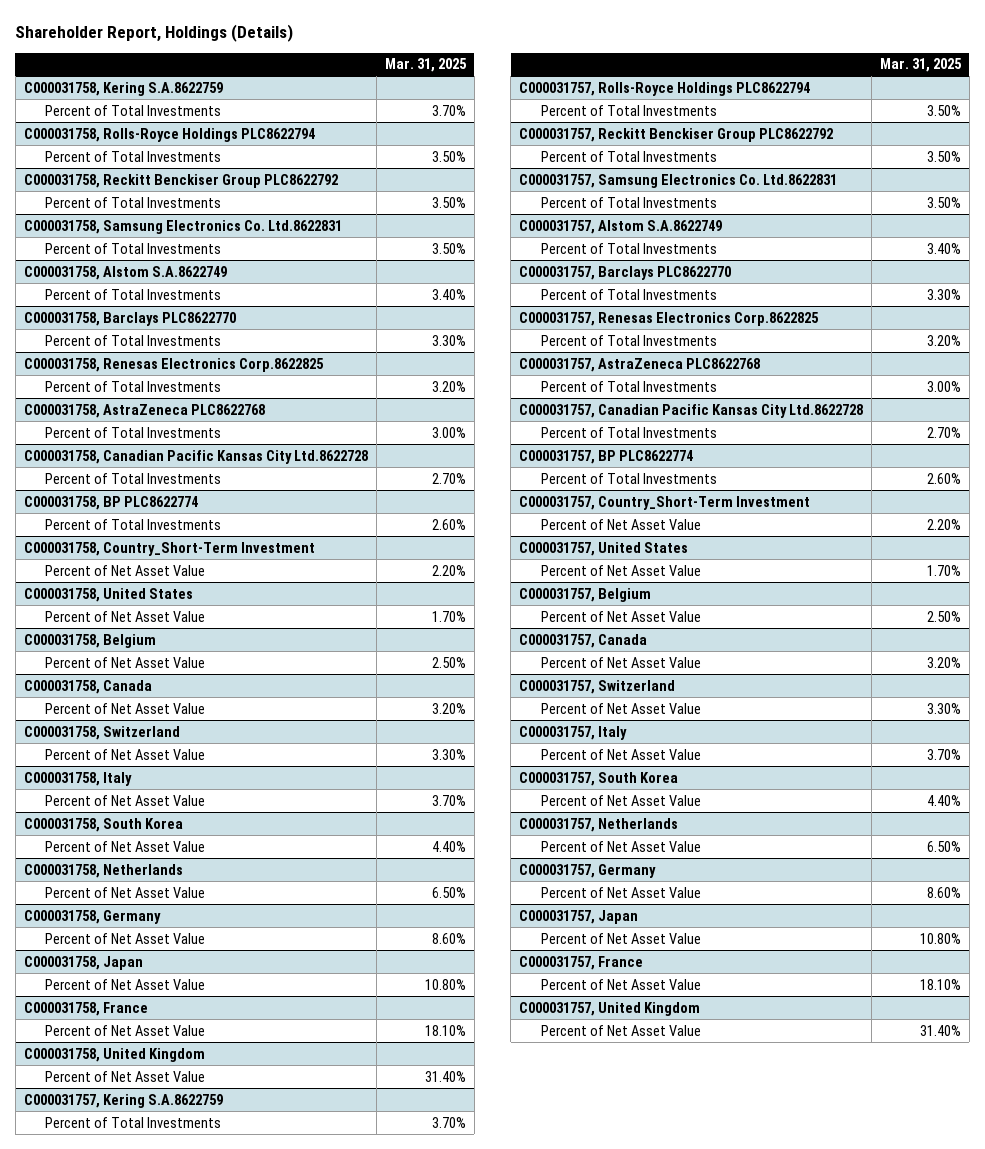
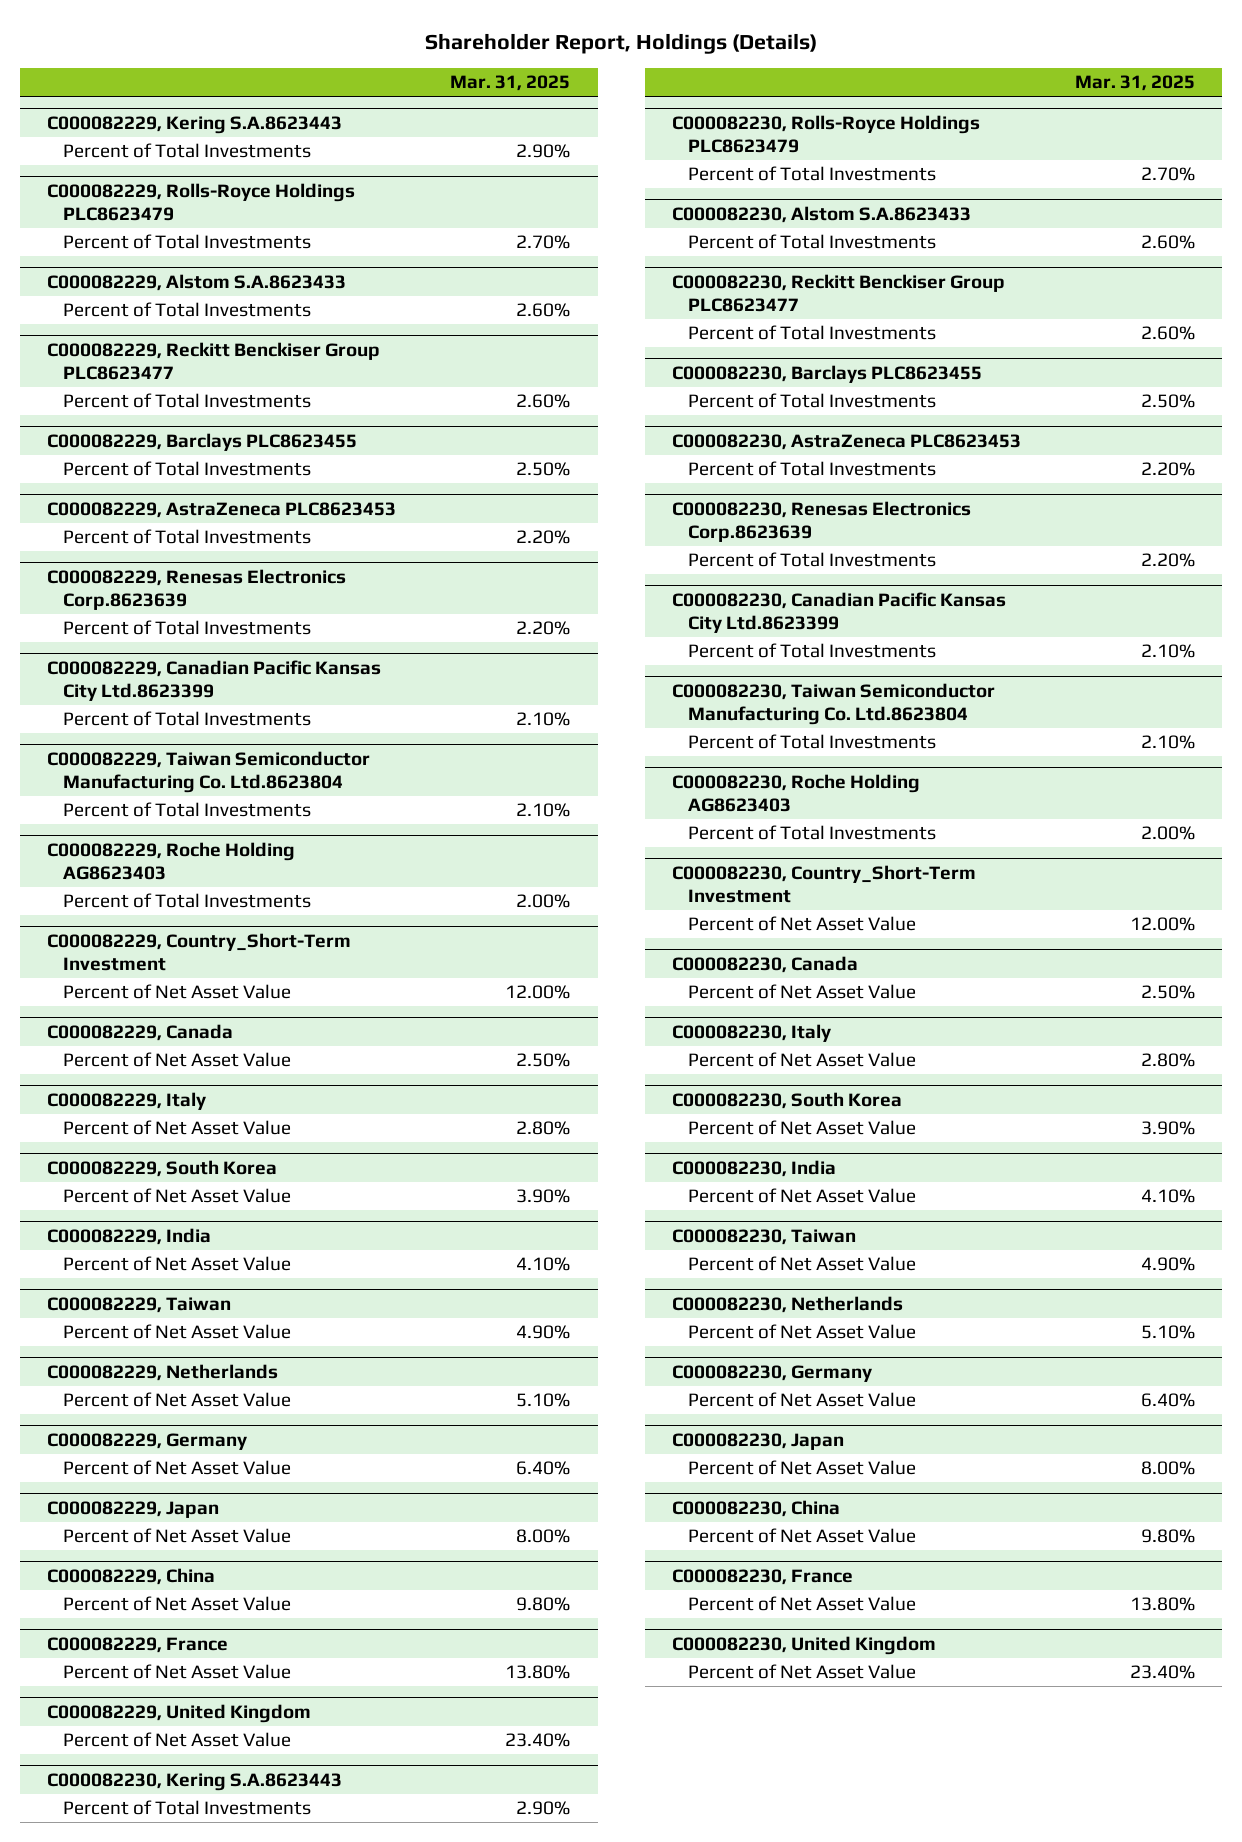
- C000031758, Kering S.A.8622759
- Percent of Total Investments | 3.70%
- C000031758, Rolls-Royce Holdings PLC8622794
- Percent of Total Investments | 3.50%
- C000031758, Reckitt Benckiser Group PLC8622792
- Percent of Total Investments | 3.50%
- C000031758, Samsung Electronics Co. Ltd.8622831
- Percent of Total Investments | 3.50%
- C000031758, Alstom S.A.8622749
- Percent of Total Investments | 3.40%
- C000031758, Barclays PLC8622770
- Percent of Total Investments | 3.30%
- C000031758, Renesas Electronics Corp.8622825
- Percent of Total Investments | 3.20%
- C000031758, AstraZeneca PLC8622768
- Percent of Total Investments | 3.00%
- C000031758, Canadian Pacific Kansas City Ltd.8622728
+ C000082229, Kering S.A.8623443
+ Percent of Total Investments | 2.90%
+ C000082229, Rolls-Royce Holdings PLC8623479
- C000031758, BP PLC8622774
+ C000082229, Alstom S.A.8623433
- C000031758, Country_Short-Term Investment
- Percent of Net Asset Value | 2.20%
- C000031758, United States
- Percent of Net Asset Value | 1.70%
- C000031758, Belgium
+ C000082229, Reckitt Benckiser Group PLC8623477
+ Percent of Total Investments | 2.60%
+ C000082229, Barclays PLC8623455
+ Percent of Total Investments | 2.50%
+ C000082229, AstraZeneca PLC8623453
+ Percent of Total Investments | 2.20%
+ C000082229, Renesas Electronics Corp.8623639
+ Percent of Total Investments | 2.20%
+ C000082229, Canadian Pacific Kansas City Ltd.8623399
+ Percent of Total Investments | 2.10%
+ C000082229, Taiwan Semiconductor Manufacturing Co. Ltd.8623804
+ Percent of Total Investments | 2.10%
+ C000082229, Roche Holding AG8623403
+ Percent of Total Investments | 2.00%
+ C000082229, Country_Short-Term Investment
+ Percent of Net Asset Value | 12.00%
+ C000082229, Canada
- C000031758, Canada
- Percent of Net Asset Value | 3.20%
- C000031758, Switzerland
- Percent of Net Asset Value | 3.30%
- C000031758, Italy
- Percent of Net Asset Value | 3.70%
- C000031758, South Korea
- Percent of Net Asset Value | 4.40%
- C000031758, Netherlands
- Percent of Net Asset Value | 6.50%
- C000031758, Germany
- Percent of Net Asset Value | 8.60%
- C000031758, Japan
- Percent of Net Asset Value | 10.80%
- C000031758, France
- Percent of Net Asset Value | 18.10%
- C000031758, United Kingdom
- Percent of Net Asset Value | 31.40%
- C000031757, Kering S.A.8622759
- Percent of Total Investments | 3.70%
- C000031757, Rolls-Royce Holdings PLC8622794
- Percent of Total Investments | 3.50%
- C000031757, Reckitt Benckiser Group PLC8622792
- Percent of Total Investments | 3.50%
- C000031757, Samsung Electronics Co. Ltd.8622831
- Percent of Total Investments | 3.50%
- C000031757, Alstom S.A.8622749
- Percent of Total Investments | 3.40%
- C000031757, Barclays PLC8622770
- Percent of Total Investments | 3.30%
- C000031757, Renesas Electronics Corp.8622825
- Percent of Total Investments | 3.20%
- C000031757, AstraZeneca PLC8622768
- Percent of Total Investments | 3.00%
- C000031757, Canadian Pacific Kansas City Ltd.8622728
+ C000082229, Italy
+ Percent of Net Asset Value | 2.80%
+ C000082229, South Korea
+ Percent of Net Asset Value | 3.90%
+ C000082229, India
+ Percent of Net Asset Value | 4.10%
+ C000082229, Taiwan
+ Percent of Net Asset Value | 4.90%
+ C000082229, Netherlands
+ Percent of Net Asset Value | 5.10%
+ C000082229, Germany
+ Percent of Net Asset Value | 6.40%
+ C000082229, Japan
+ Percent of Net Asset Value | 8.00%
+ C000082229, China
+ Percent of Net Asset Value | 9.80%
+ C000082229, France
+ Percent of Net Asset Value | 13.80%
+ C000082229, United Kingdom
+ Percent of Net Asset Value | 23.40%
+ C000082230, Kering S.A.8623443
+ Percent of Total Investments | 2.90%
+ C000082230, Rolls-Royce Holdings PLC8623479
- C000031757, BP PLC8622774
+ C000082230, Alstom S.A.8623433
- C000031757, Country_Short-Term Investment
- Percent of Net Asset Value | 2.20%
- C000031757, United States
- Percent of Net Asset Value | 1.70%
- C000031757, Belgium
+ C000082230, Reckitt Benckiser Group PLC8623477
+ Percent of Total Investments | 2.60%
+ C000082230, Barclays PLC8623455
+ Percent of Total Investments | 2.50%
+ C000082230, AstraZeneca PLC8623453
+ Percent of Total Investments | 2.20%
+ C000082230, Renesas Electronics Corp.8623639
+ Percent of Total Investments | 2.20%
+ C000082230, Canadian Pacific Kansas City Ltd.8623399
+ Percent of Total Investments | 2.10%
+ C000082230, Taiwan Semiconductor Manufacturing Co. Ltd.8623804
+ Percent of Total Investments | 2.10%
+ C000082230, Roche Holding AG8623403
+ Percent of Total Investments | 2.00%
+ C000082230, Country_Short-Term Investment
+ Percent of Net Asset Value | 12.00%
+ C000082230, Canada
- C000031757, Canada
- Percent of Net Asset Value | 3.20%
- C000031757, Switzerland
- Percent of Net Asset Value | 3.30%
- C000031757, Italy
- Percent of Net Asset Value | 3.70%
- C000031757, South Korea
- Percent of Net Asset Value | 4.40%
- C000031757, Netherlands
- Percent of Net Asset Value | 6.50%
- C000031757, Germany
- Percent of Net Asset Value | 8.60%
- C000031757, Japan
- Percent of Net Asset Value | 10.80%
- C000031757, France
- Percent of Net Asset Value | 18.10%
- C000031757, United Kingdom
- Percent of Net Asset Value | 31.40%
+ C000082230, Italy
+ Percent of Net Asset Value | 2.80%
+ C000082230, South Korea
+ Percent of Net Asset Value | 3.90%
+ C000082230, India
+ Percent of Net Asset Value | 4.10%
+ C000082230, Taiwan
+ Percent of Net Asset Value | 4.90%
+ C000082230, Netherlands
+ Percent of Net Asset Value | 5.10%
+ C000082230, Germany
+ Percent of Net Asset Value | 6.40%
+ C000082230, Japan
+ Percent of Net Asset Value | 8.00%
+ C000082230, China
+ Percent of Net Asset Value | 9.80%
+ C000082230, France
+ Percent of Net Asset Value | 13.80%
+ C000082230, United Kingdom
+ Percent of Net Asset Value | 23.40%

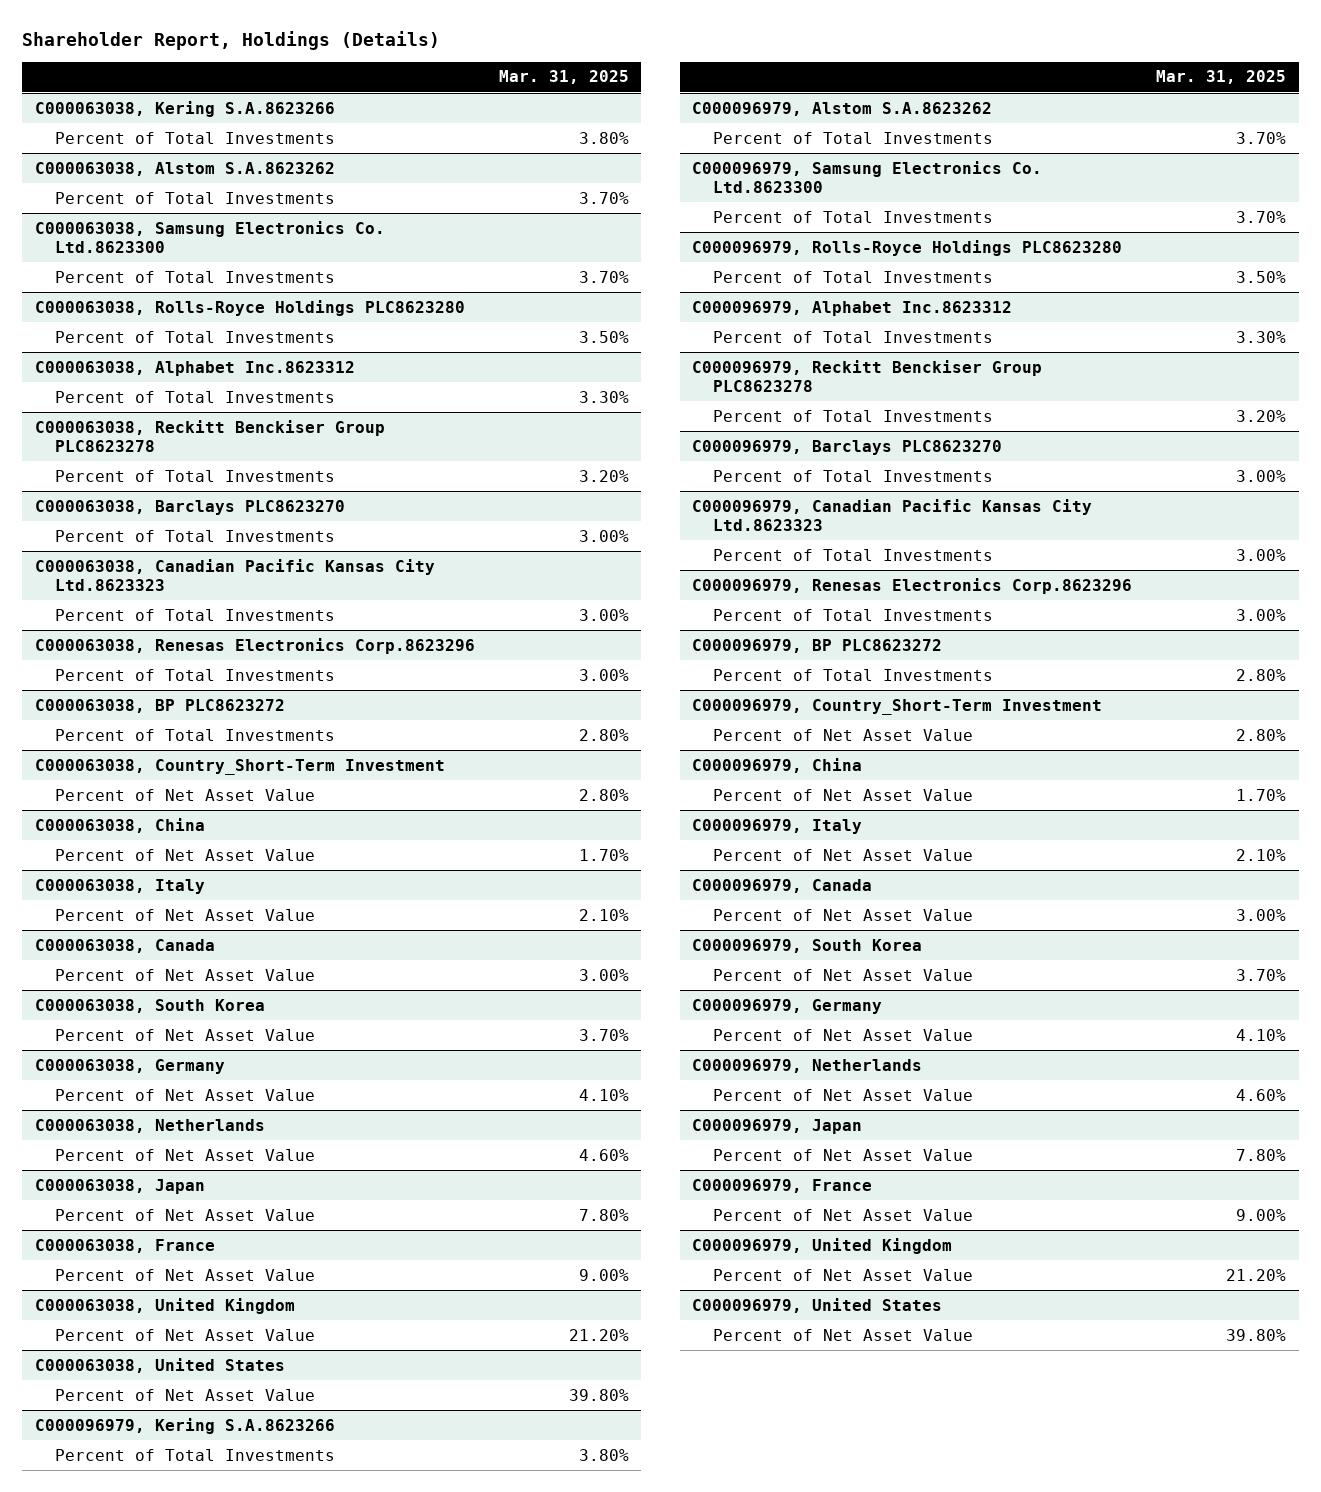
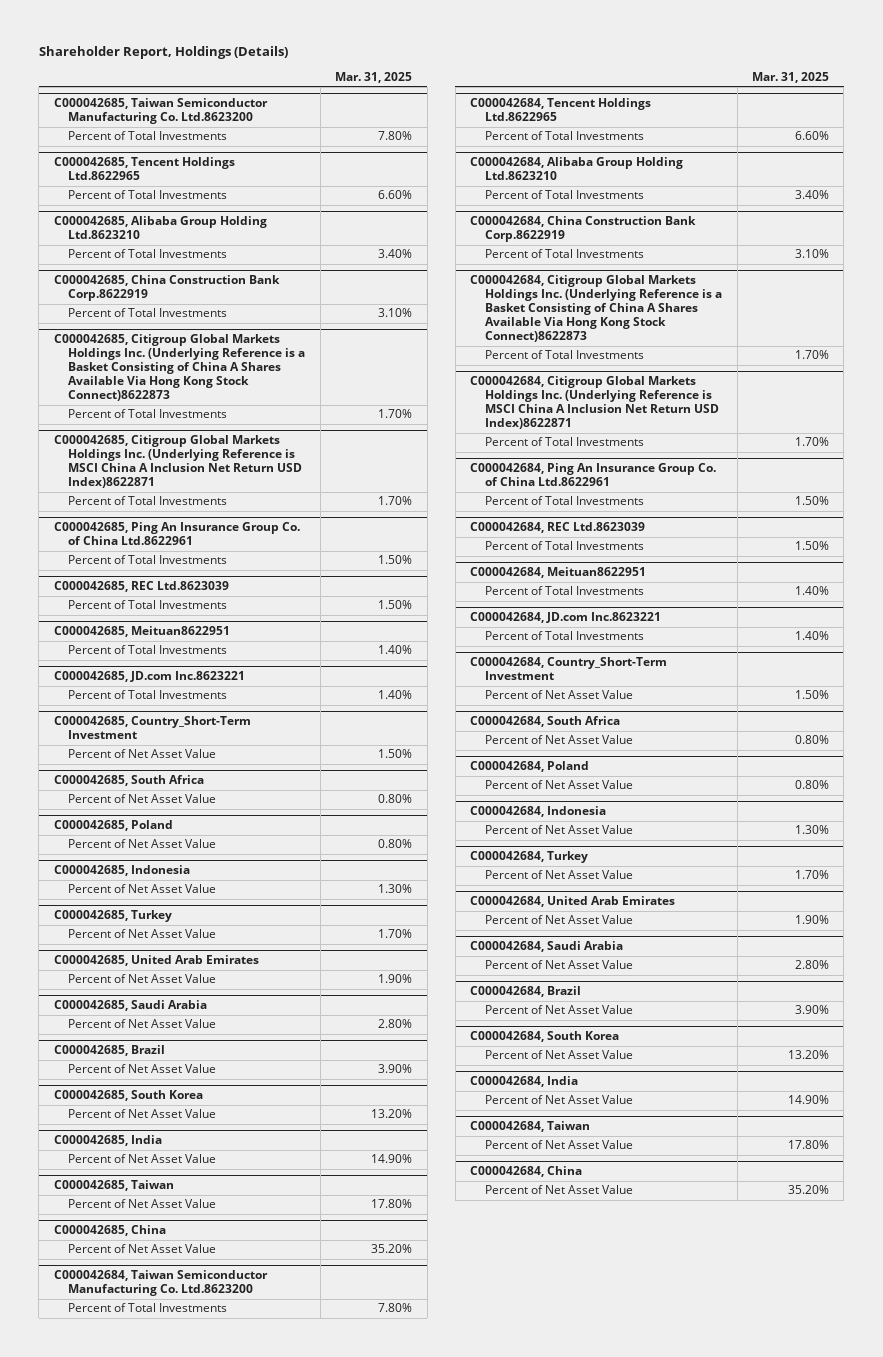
- C000063038, Kering S.A.8623266
- Percent of Total Investments | 3.80%
- C000063038, Alstom S.A.8623262
- Percent of Total Investments | 3.70%
- C000063038, Samsung Electronics Co. Ltd.8623300
- Percent of Total Investments | 3.70%
- C000063038, Rolls-Royce Holdings PLC8623280
- Percent of Total Investments | 3.50%
- C000063038, Alphabet Inc.8623312
- Percent of Total Investments | 3.30%
- C000063038, Reckitt Benckiser Group PLC8623278
- Percent of Total Investments | 3.20%
- C000063038, Barclays PLC8623270
- Percent of Total Investments | 3.00%
- C000063038, Canadian Pacific Kansas City Ltd.8623323
- Percent of Total Investments | 3.00%
- C000063038, Renesas Electronics Corp.8623296
- Percent of Total Investments | 3.00%
- C000063038, BP PLC8623272
- Percent of Total Investments | 2.80%
- C000063038, Country_Short-Term Investment
- Percent of Net Asset Value | 2.80%
- C000063038, China
+ C000042685, Taiwan Semiconductor Manufacturing Co. Ltd.8623200
+ Percent of Total Investments | 7.80%
+ C000042685, Tencent Holdings Ltd.8622965
+ Percent of Total Investments | 6.60%
+ C000042685, Alibaba Group Holding Ltd.8623210
+ Percent of Total Investments | 3.40%
+ C000042685, China Construction Bank Corp.8622919
+ Percent of Total Investments | 3.10%
+ C000042685, Citigroup Global Markets Holdings Inc. (Underlying Reference is a Basket Consisting of China A Shares Available Via Hong Kong Stock Connect)8622873
+ Percent of Total Investments | 1.70%
+ C000042685, Citigroup Global Markets Holdings Inc. (Underlying Reference is MSCI China A Inclusion Net Return USD Index)8622871
+ Percent of Total Investments | 1.70%
+ C000042685, Ping An Insurance Group Co. of China Ltd.8622961
+ Percent of Total Investments | 1.50%
+ C000042685, REC Ltd.8623039
+ Percent of Total Investments | 1.50%
+ C000042685, Meituan8622951
+ Percent of Total Investments | 1.40%
+ C000042685, JD.com Inc.8623221
+ Percent of Total Investments | 1.40%
+ C000042685, Country_Short-Term Investment
+ Percent of Net Asset Value | 1.50%
+ C000042685, South Africa
+ Percent of Net Asset Value | 0.80%
+ C000042685, Poland
+ Percent of Net Asset Value | 0.80%
+ C000042685, Indonesia
+ Percent of Net Asset Value | 1.30%
+ C000042685, Turkey
- C000063038, Italy
- Percent of Net Asset Value | 2.10%
- C000063038, Canada
- Percent of Net Asset Value | 3.00%
- C000063038, South Korea
- Percent of Net Asset Value | 3.70%
- C000063038, Germany
- Percent of Net Asset Value | 4.10%
- C000063038, Netherlands
- Percent of Net Asset Value | 4.60%
- C000063038, Japan
- Percent of Net Asset Value | 7.80%
- C000063038, France
- Percent of Net Asset Value | 9.00%
- C000063038, United Kingdom
- Percent of Net Asset Value | 21.20%
- C000063038, United States
- Percent of Net Asset Value | 39.80%
- C000096979, Kering S.A.8623266
- Percent of Total Investments | 3.80%
- C000096979, Alstom S.A.8623262
- Percent of Total Investments | 3.70%
- C000096979, Samsung Electronics Co. Ltd.8623300
- Percent of Total Investments | 3.70%
- C000096979, Rolls-Royce Holdings PLC8623280
- Percent of Total Investments | 3.50%
- C000096979, Alphabet Inc.8623312
- Percent of Total Investments | 3.30%
- C000096979, Reckitt Benckiser Group PLC8623278
- Percent of Total Investments | 3.20%
- C000096979, Barclays PLC8623270
- Percent of Total Investments | 3.00%
- C000096979, Canadian Pacific Kansas City Ltd.8623323
- Percent of Total Investments | 3.00%
- C000096979, Renesas Electronics Corp.8623296
- Percent of Total Investments | 3.00%
- C000096979, BP PLC8623272
- Percent of Total Investments | 2.80%
- C000096979, Country_Short-Term Investment
+ C000042685, United Arab Emirates
+ Percent of Net Asset Value | 1.90%
+ C000042685, Saudi Arabia
- C000096979, China
+ C000042685, Brazil
+ Percent of Net Asset Value | 3.90%
+ C000042685, South Korea
+ Percent of Net Asset Value | 13.20%
+ C000042685, India
+ Percent of Net Asset Value | 14.90%
+ C000042685, Taiwan
+ Percent of Net Asset Value | 17.80%
+ C000042685, China
+ Percent of Net Asset Value | 35.20%
+ C000042684, Taiwan Semiconductor Manufacturing Co. Ltd.8623200
+ Percent of Total Investments | 7.80%
+ C000042684, Tencent Holdings Ltd.8622965
+ Percent of Total Investments | 6.60%
+ C000042684, Alibaba Group Holding Ltd.8623210
+ Percent of Total Investments | 3.40%
+ C000042684, China Construction Bank Corp.8622919
+ Percent of Total Investments | 3.10%
+ C000042684, Citigroup Global Markets Holdings Inc. (Underlying Reference is a Basket Consisting of China A Shares Available Via Hong Kong Stock Connect)8622873
+ Percent of Total Investments | 1.70%
+ C000042684, Citigroup Global Markets Holdings Inc. (Underlying Reference is MSCI China A Inclusion Net Return USD Index)8622871
+ Percent of Total Investments | 1.70%
+ C000042684, Ping An Insurance Group Co. of China Ltd.8622961
+ Percent of Total Investments | 1.50%
+ C000042684, REC Ltd.8623039
+ Percent of Total Investments | 1.50%
+ C000042684, Meituan8622951
+ Percent of Total Investments | 1.40%
+ C000042684, JD.com Inc.8623221
+ Percent of Total Investments | 1.40%
+ C000042684, Country_Short-Term Investment
+ Percent of Net Asset Value | 1.50%
+ C000042684, South Africa
+ Percent of Net Asset Value | 0.80%
+ C000042684, Poland
+ Percent of Net Asset Value | 0.80%
+ C000042684, Indonesia
+ Percent of Net Asset Value | 1.30%
+ C000042684, Turkey
- C000096979, Italy
- Percent of Net Asset Value | 2.10%
- C000096979, Canada
- Percent of Net Asset Value | 3.00%
- C000096979, South Korea
- Percent of Net Asset Value | 3.70%
- C000096979, Germany
- Percent of Net Asset Value | 4.10%
- C000096979, Netherlands
- Percent of Net Asset Value | 4.60%
- C000096979, Japan
- Percent of Net Asset Value | 7.80%
- C000096979, France
- Percent of Net Asset Value | 9.00%
- C000096979, United Kingdom
- Percent of Net Asset Value | 21.20%
- C000096979, United States
- Percent of Net Asset Value | 39.80%
+ C000042684, United Arab Emirates
+ Percent of Net Asset Value | 1.90%
+ C000042684, Saudi Arabia
+ Percent of Net Asset Value | 2.80%
+ C000042684, Brazil
+ Percent of Net Asset Value | 3.90%
+ C000042684, South Korea
+ Percent of Net Asset Value | 13.20%
+ C000042684, India
+ Percent of Net Asset Value | 14.90%
+ C000042684, Taiwan
+ Percent of Net Asset Value | 17.80%
+ C000042684, China
+ Percent of Net Asset Value | 35.20%

